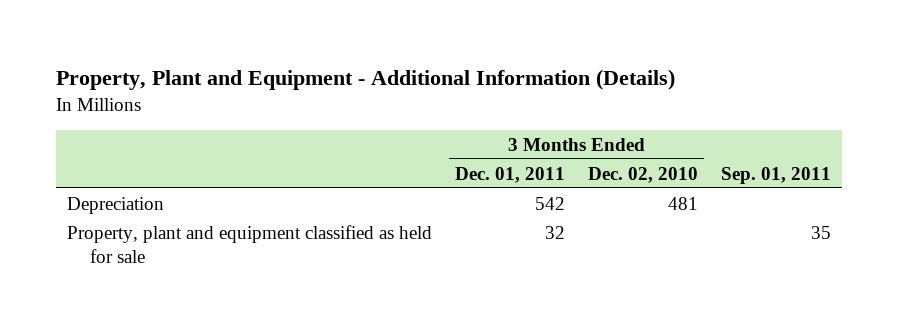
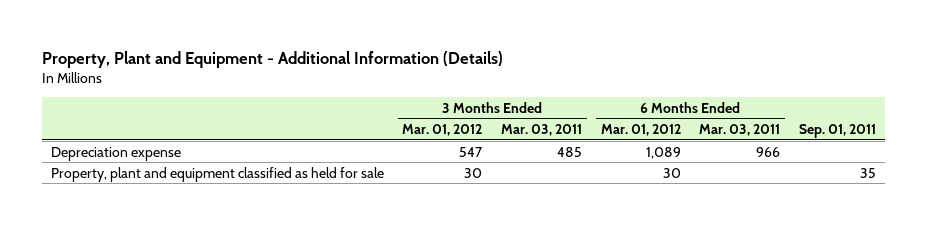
- | 3 Months Ended Dec. 01, 2011 | 3 Months Ended Dec. 02, 2010 | Sep. 01, 2011
+ | 3 Months Ended Mar. 01, 2012 | 3 Months Ended Mar. 03, 2011 | 6 Months Ended Mar. 01, 2012 | 6 Months Ended Mar. 03, 2011 | Sep. 01, 2011
- Depreciation | 542 | 481 |
+ Depreciation expense | 547 | 485 | 1,089 | 966 |

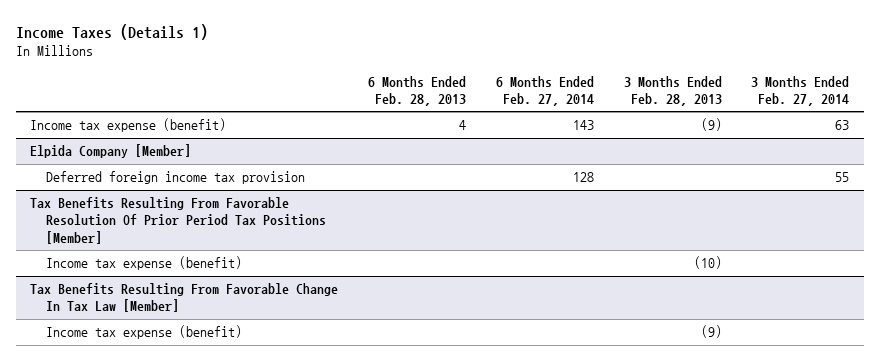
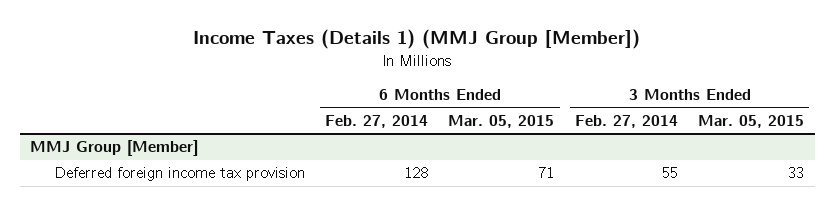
- Income Taxes (Details 1)
+ Income Taxes (Details 1) (MMJ Group [Member])
- | 6 Months Ended Feb. 28, 2013 | 6 Months Ended Feb. 27, 2014 | 3 Months Ended Feb. 28, 2013 | 3 Months Ended Feb. 27, 2014
+ | 6 Months Ended Feb. 27, 2014 | 6 Months Ended Mar. 05, 2015 | 3 Months Ended Feb. 27, 2014 | 3 Months Ended Mar. 05, 2015
- Income tax expense (benefit) | 4 | 143 | (9) | 63
- Elpida Company [Member]
+ MMJ Group [Member]
- Tax Benefits Resulting From Favorable Resolution Of Prior Period Tax Positions [Member]
- Income tax expense (benefit) | | | (10) |
- Tax Benefits Resulting From Favorable Change In Tax Law [Member]
- Income tax expense (benefit) | | | (9) |

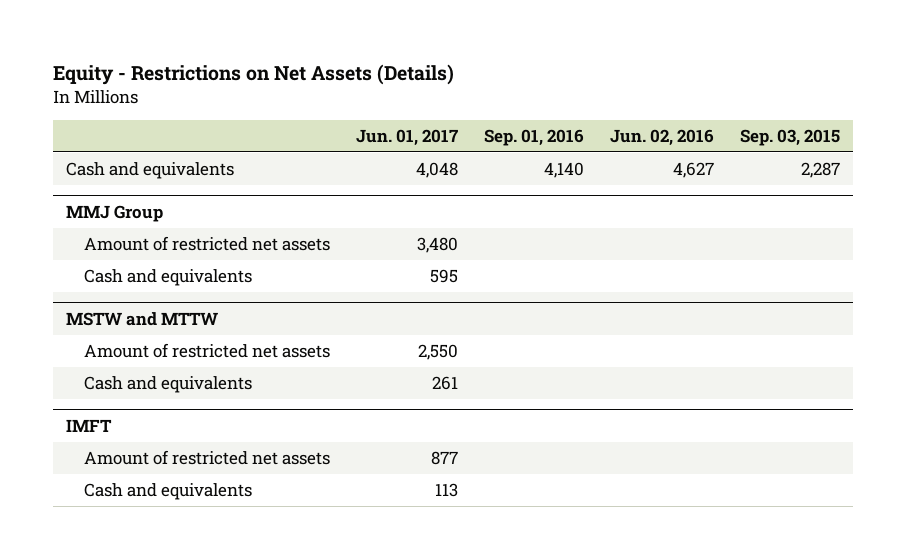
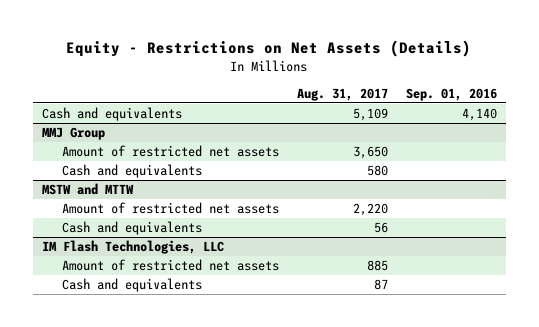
- | Jun. 01, 2017 | Sep. 01, 2016 | Jun. 02, 2016 | Sep. 03, 2015
+ | Aug. 31, 2017 | Sep. 01, 2016
- IMFT
+ IM Flash Technologies, LLC

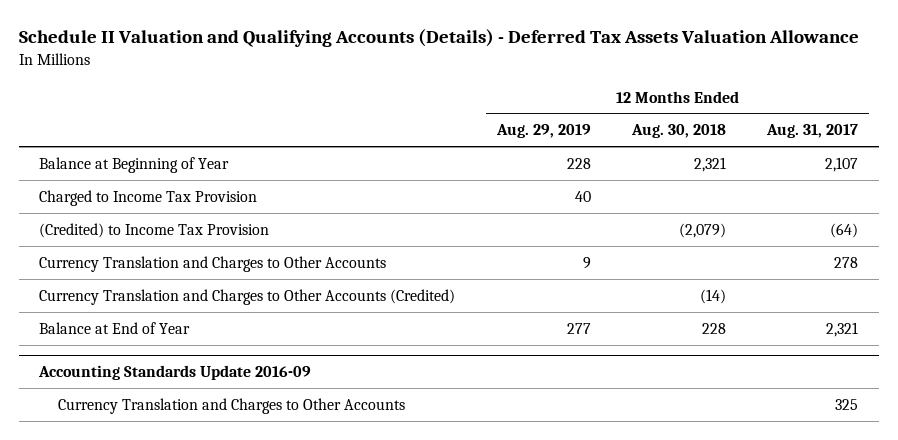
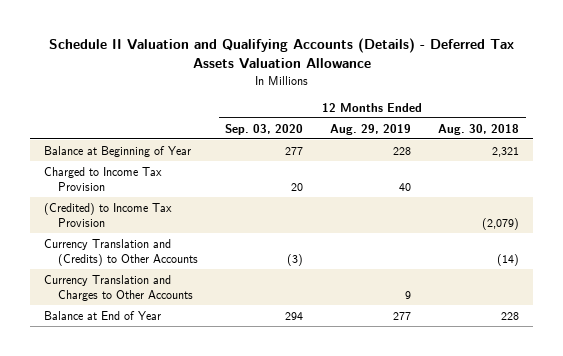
- | 12 Months Ended Aug. 29, 2019 | 12 Months Ended Aug. 30, 2018 | 12 Months Ended Aug. 31, 2017
+ | 12 Months Ended Sep. 03, 2020 | 12 Months Ended Aug. 29, 2019 | 12 Months Ended Aug. 30, 2018
+ Currency Translation and (Credits) to Other Accounts | (3) | | (14)
- Currency Translation and Charges to Other Accounts (Credited) | | (14) |
- Accounting Standards Update 2016-09
- Currency Translation and Charges to Other Accounts | | | 325

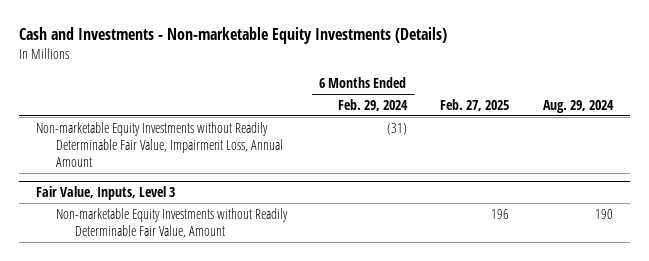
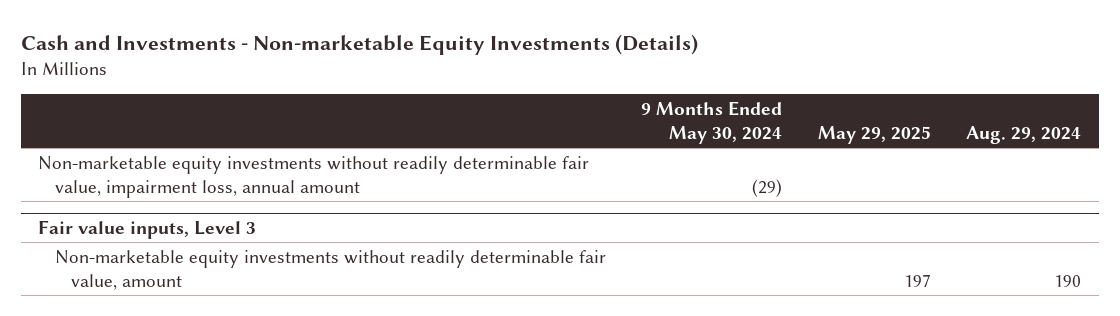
- | 6 Months Ended Feb. 29, 2024 | Feb. 27, 2025 | Aug. 29, 2024
+ | 9 Months Ended May 30, 2024 | May 29, 2025 | Aug. 29, 2024
- Non-marketable Equity Investments without Readily Determinable Fair Value, Impairment Loss, Annual Amount | (31) | |
- Fair Value, Inputs, Level 3
- Non-marketable Equity Investments without Readily Determinable Fair Value, Amount | | 196 | 190
+ Non-marketable equity investments without readily determinable fair value, impairment loss, annual amount | (29) | |
+ Fair value inputs, Level 3
+ Non-marketable equity investments without readily determinable fair value, amount | | 197 | 190

